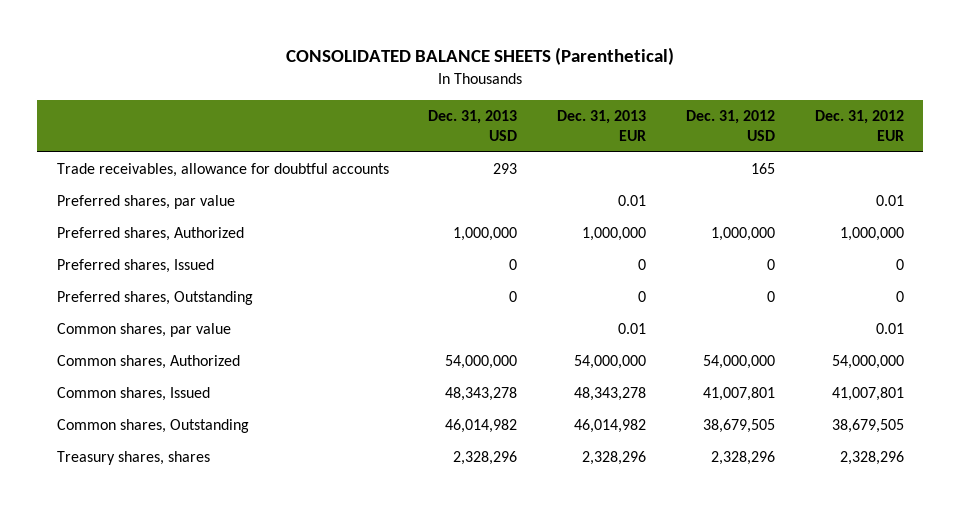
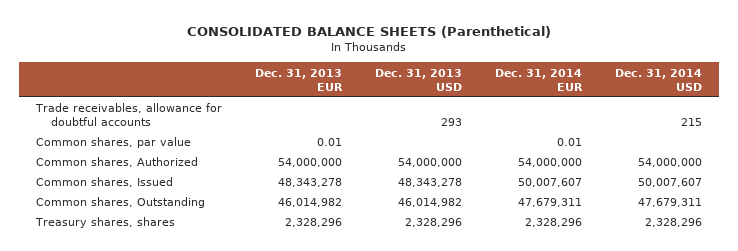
- | Dec. 31, 2013 USD | Dec. 31, 2013 EUR | Dec. 31, 2012 USD | Dec. 31, 2012 EUR
+ | Dec. 31, 2013 EUR | Dec. 31, 2013 USD | Dec. 31, 2014 EUR | Dec. 31, 2014 USD
- Preferred shares, par value | | 0.01 | | 0.01
- Preferred shares, Authorized | 1,000,000 | 1,000,000 | 1,000,000 | 1,000,000
- Preferred shares, Issued | 0 | 0 | 0 | 0
- Preferred shares, Outstanding | 0 | 0 | 0 | 0

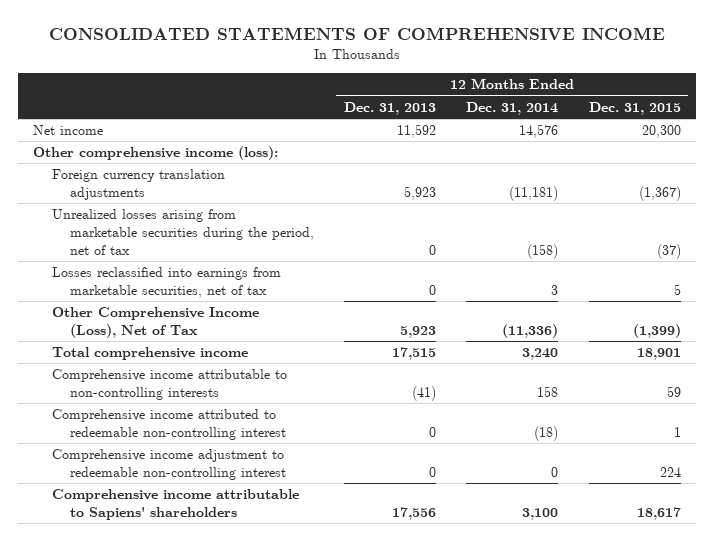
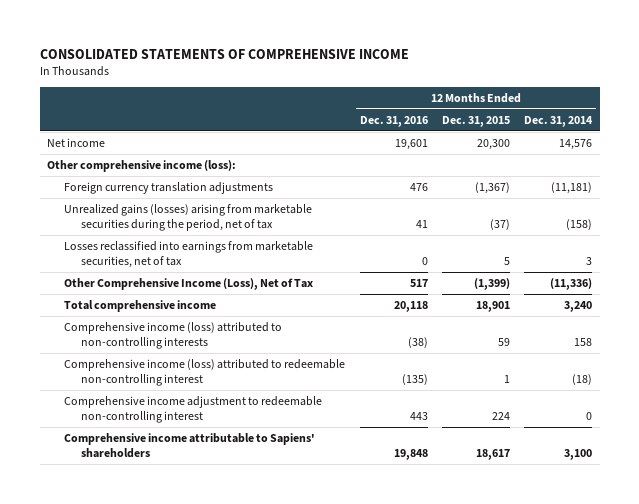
- | 12 Months Ended Dec. 31, 2013 | 12 Months Ended Dec. 31, 2014 | 12 Months Ended Dec. 31, 2015
+ | 12 Months Ended Dec. 31, 2016 | 12 Months Ended Dec. 31, 2015 | 12 Months Ended Dec. 31, 2014
- Unrealized losses arising from marketable securities during the period, net of tax | 0 | (158) | (37)
+ Unrealized gains (losses) arising from marketable securities during the period, net of tax | 41 | (37) | (158)
- Comprehensive income attributable to non-controlling interests | (41) | 158 | 59
- Comprehensive income attributed to redeemable non-controlling interest | 0 | (18) | 1
+ Comprehensive income (loss) attributed to non-controlling interests | (38) | 59 | 158
+ Comprehensive income (loss) attributed to redeemable non-controlling interest | (135) | 1 | (18)

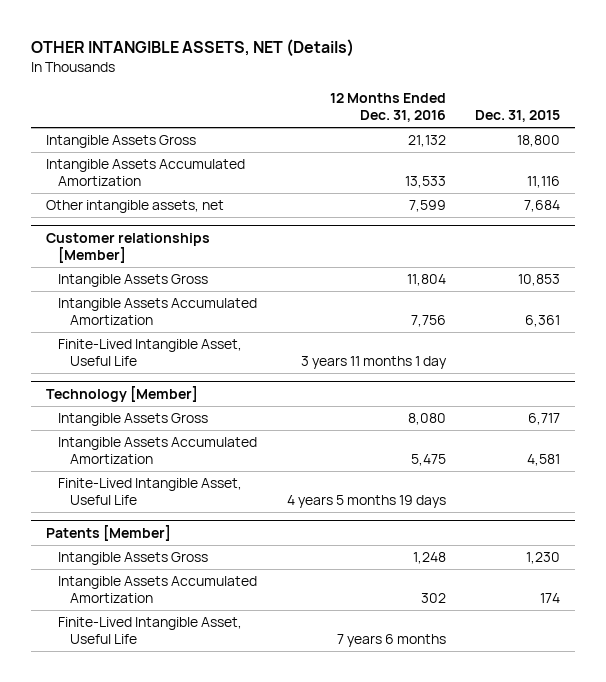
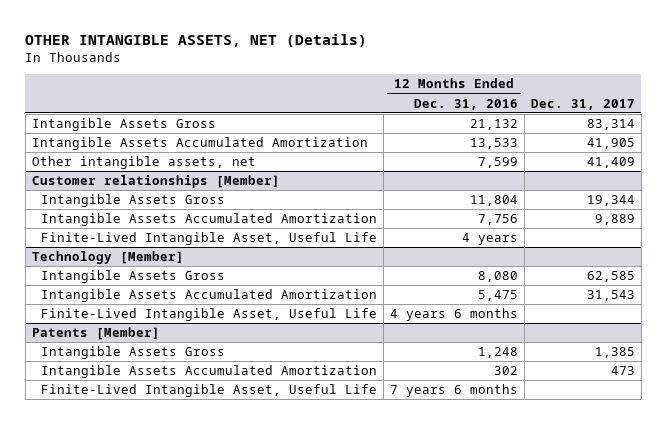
- | 12 Months Ended Dec. 31, 2016 | Dec. 31, 2015
+ | 12 Months Ended Dec. 31, 2016 | Dec. 31, 2017
@ Customer relationships [Member]
- Finite-Lived Intangible Asset, Useful Life | 3 years 11 months 1 day |
+ Finite-Lived Intangible Asset, Useful Life | 4 years |
@ Technology [Member]
- Finite-Lived Intangible Asset, Useful Life | 4 years 5 months 19 days |
+ Finite-Lived Intangible Asset, Useful Life | 4 years 6 months |

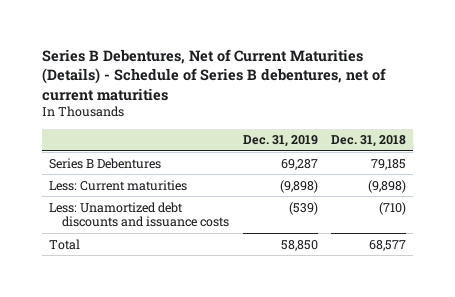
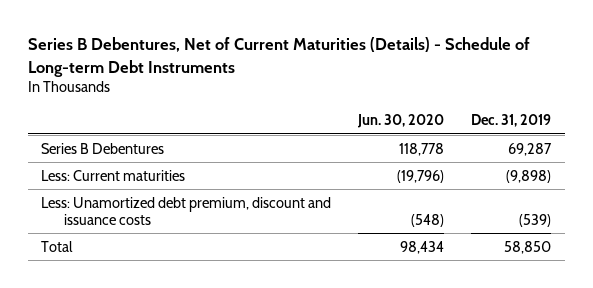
- Series B Debentures, Net of Current Maturities (Details) - Schedule of Series B debentures, net of current maturities
+ Series B Debentures, Net of Current Maturities (Details) - Schedule of Long-term Debt Instruments
- | Dec. 31, 2019 | Dec. 31, 2018
+ | Jun. 30, 2020 | Dec. 31, 2019
- Less: Unamortized debt discounts and issuance costs | (539) | (710)
+ Less: Unamortized debt premium, discount and issuance costs | (548) | (539)

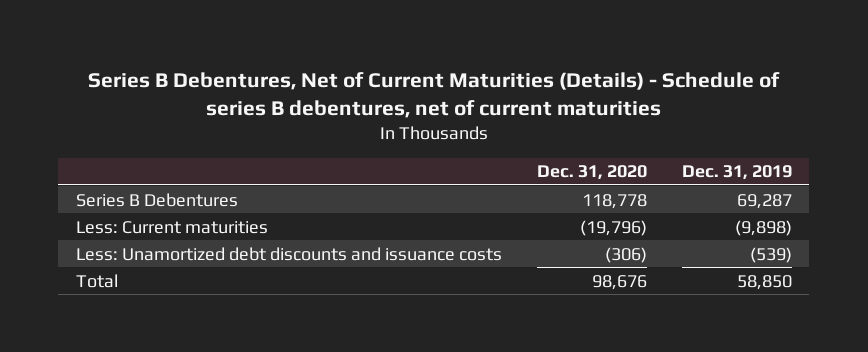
- Series B Debentures, Net of Current Maturities (Details) - Schedule of Long-term Debt Instruments
+ Series B Debentures, Net of Current Maturities (Details) - Schedule of series B debentures, net of current maturities
- | Jun. 30, 2020 | Dec. 31, 2019
+ | Dec. 31, 2020 | Dec. 31, 2019
- Less: Unamortized debt premium, discount and issuance costs | (548) | (539)
+ Less: Unamortized debt discounts and issuance costs | (306) | (539)

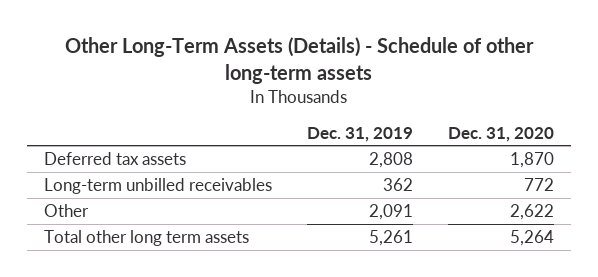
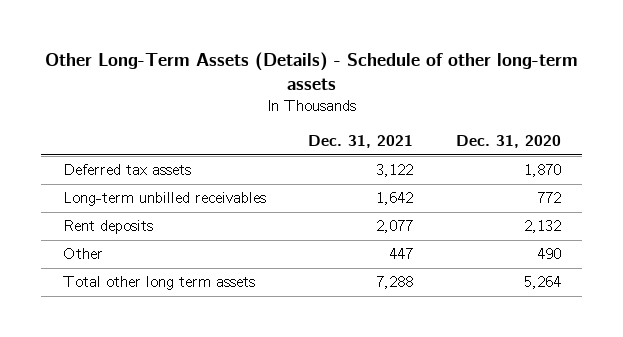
- | Dec. 31, 2019 | Dec. 31, 2020
+ | Dec. 31, 2021 | Dec. 31, 2020
- Other | 2,091 | 2,622
+ Rent deposits | 2,077 | 2,132
+ Other | 447 | 490

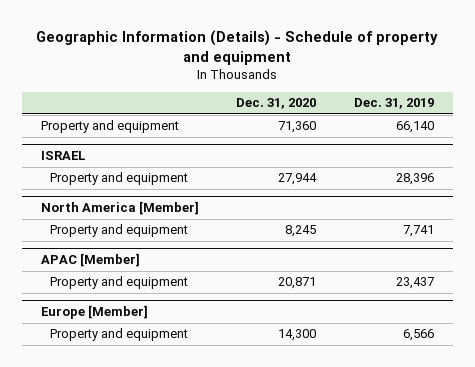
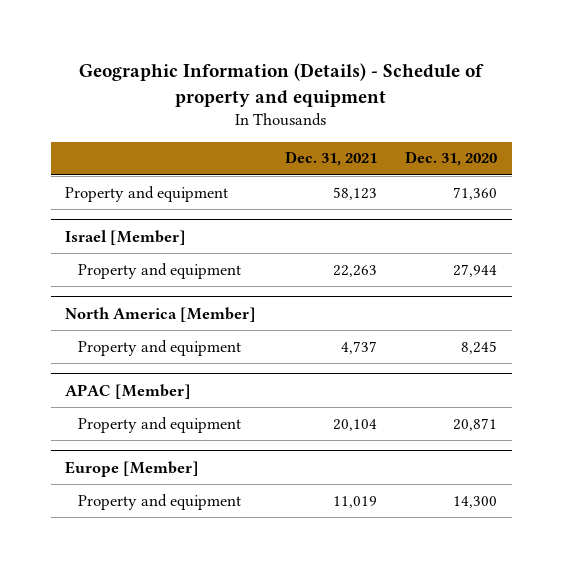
- | Dec. 31, 2020 | Dec. 31, 2019
+ | Dec. 31, 2021 | Dec. 31, 2020
- ISRAEL
+ Israel [Member]

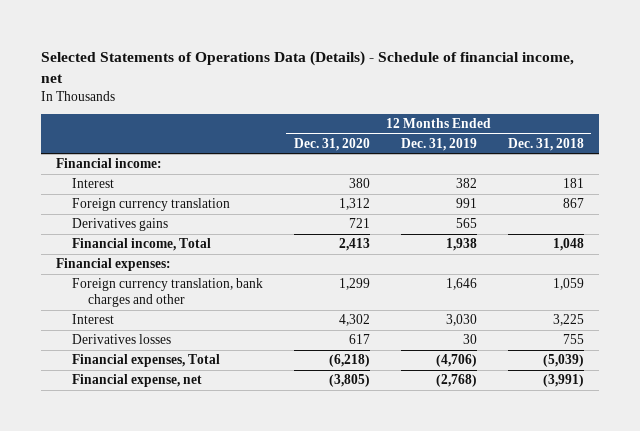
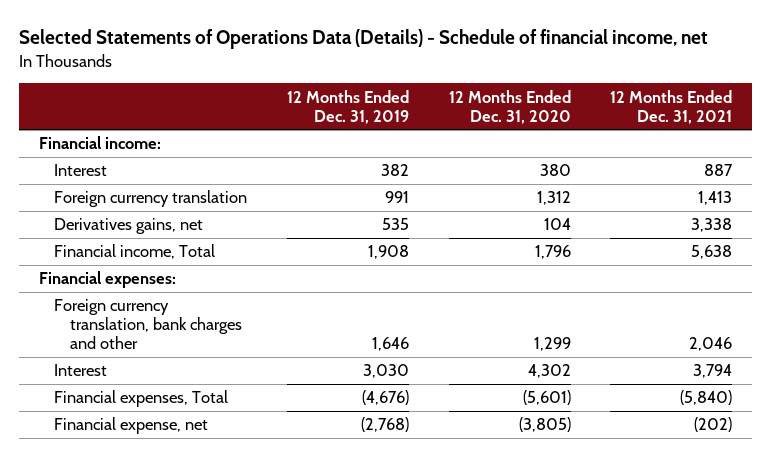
- | 12 Months Ended Dec. 31, 2020 | 12 Months Ended Dec. 31, 2019 | 12 Months Ended Dec. 31, 2018
+ | 12 Months Ended Dec. 31, 2019 | 12 Months Ended Dec. 31, 2020 | 12 Months Ended Dec. 31, 2021
- Derivatives gains | 721 | 565 |
- Financial income, Total | 2,413 | 1,938 | 1,048
+ Derivatives gains, net | 535 | 104 | 3,338
+ Financial income, Total | 1,908 | 1,796 | 5,638
- Derivatives losses | 617 | 30 | 755
- Financial expenses, Total | (6,218) | (4,706) | (5,039)
+ Financial expenses, Total | (4,676) | (5,601) | (5,840)

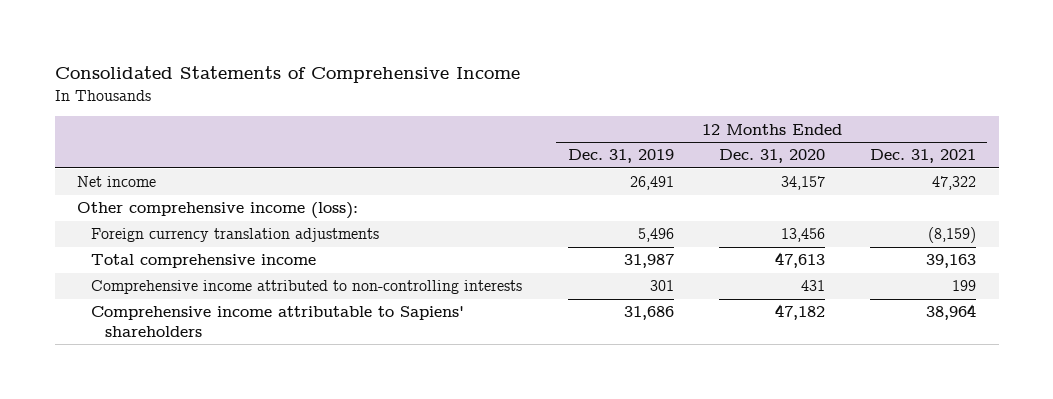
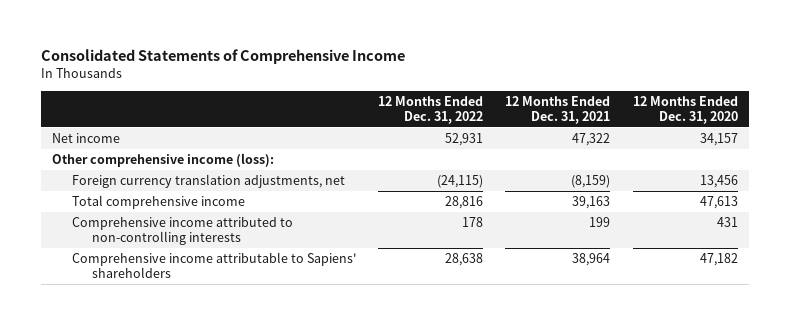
- | 12 Months Ended Dec. 31, 2019 | 12 Months Ended Dec. 31, 2020 | 12 Months Ended Dec. 31, 2021
+ | 12 Months Ended Dec. 31, 2022 | 12 Months Ended Dec. 31, 2021 | 12 Months Ended Dec. 31, 2020
- Foreign currency translation adjustments | 5,496 | 13,456 | (8,159)
+ Foreign currency translation adjustments, net | (24,115) | (8,159) | 13,456

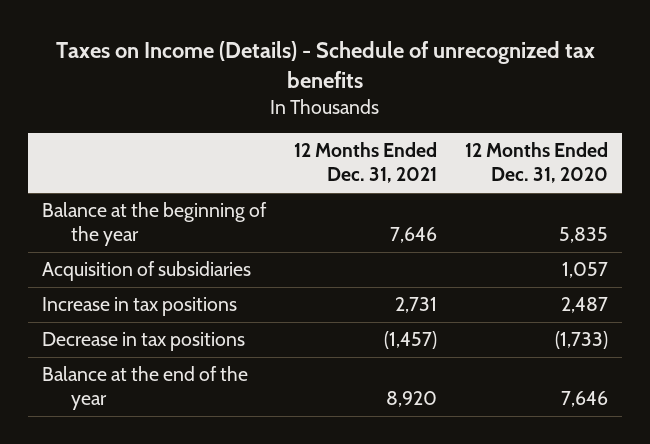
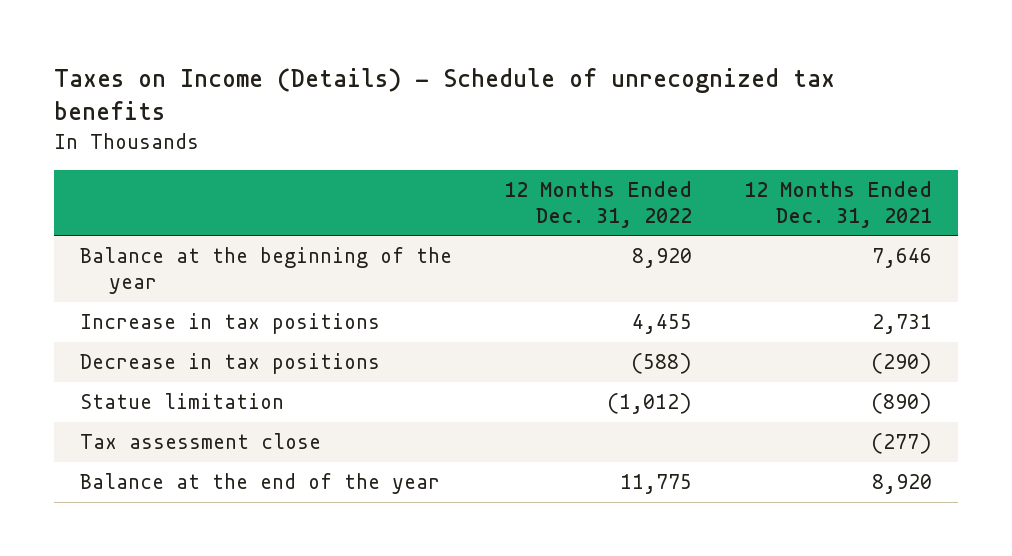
- | 12 Months Ended Dec. 31, 2021 | 12 Months Ended Dec. 31, 2020
+ | 12 Months Ended Dec. 31, 2022 | 12 Months Ended Dec. 31, 2021
- Acquisition of subsidiaries | | 1,057
- Decrease in tax positions | (1,457) | (1,733)
+ Decrease in tax positions | (588) | (290)
+ Statue limitation | (1,012) | (890)
+ Tax assessment close | | (277)

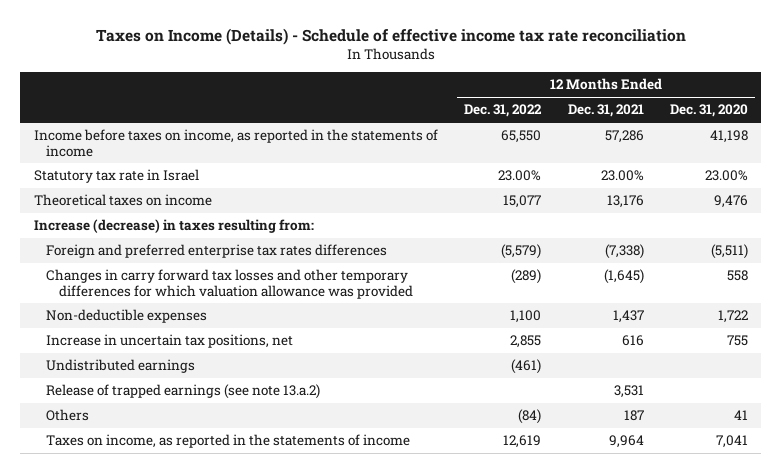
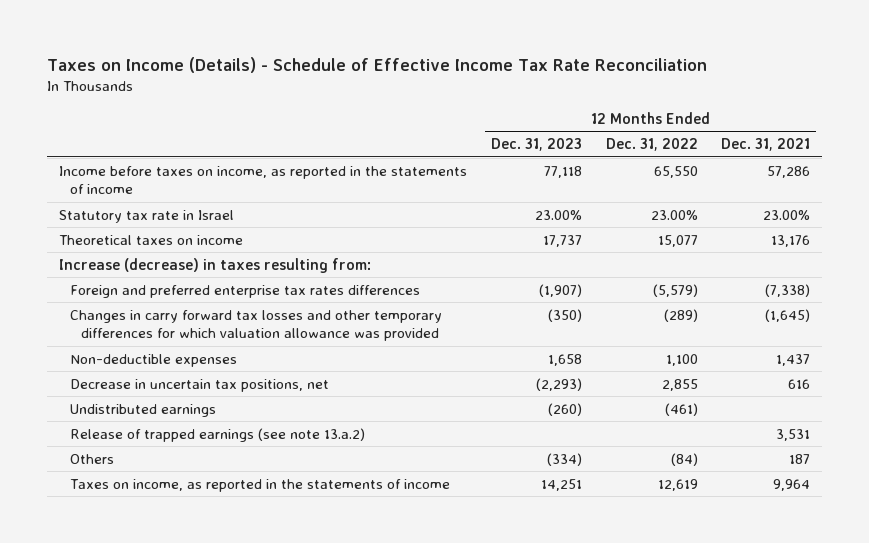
- Taxes on Income (Details) - Schedule of effective income tax rate reconciliation
+ Taxes on Income (Details) - Schedule of Effective Income Tax Rate Reconciliation
- | 12 Months Ended Dec. 31, 2022 | 12 Months Ended Dec. 31, 2021 | 12 Months Ended Dec. 31, 2020
+ | 12 Months Ended Dec. 31, 2023 | 12 Months Ended Dec. 31, 2022 | 12 Months Ended Dec. 31, 2021
- Increase in uncertain tax positions, net | 2,855 | 616 | 755
+ Decrease in uncertain tax positions, net | (2,293) | 2,855 | 616

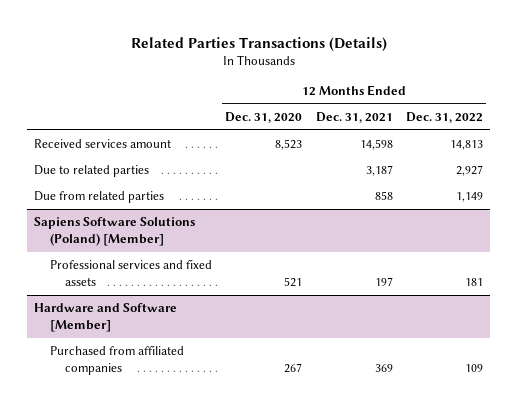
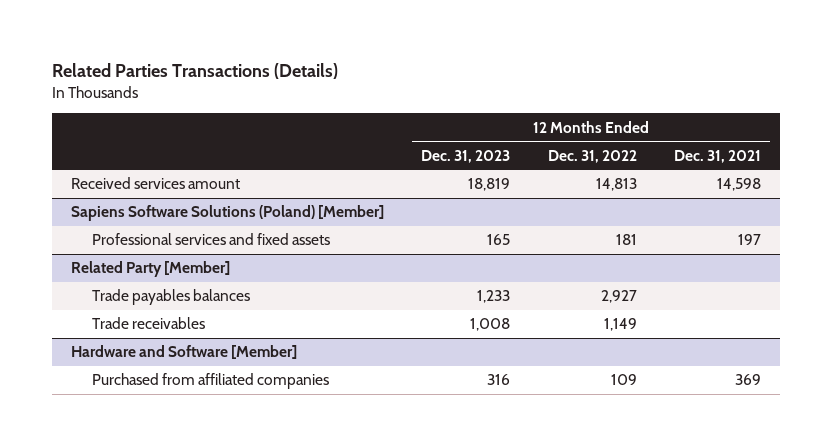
- | 12 Months Ended Dec. 31, 2020 | 12 Months Ended Dec. 31, 2021 | 12 Months Ended Dec. 31, 2022
+ | 12 Months Ended Dec. 31, 2023 | 12 Months Ended Dec. 31, 2022 | 12 Months Ended Dec. 31, 2021
- Due to related parties | | 3,187 | 2,927
- Due from related parties | | 858 | 1,149
+ Related Party [Member]
+ Trade payables balances | 1,233 | 2,927 |
+ Trade receivables | 1,008 | 1,149 |

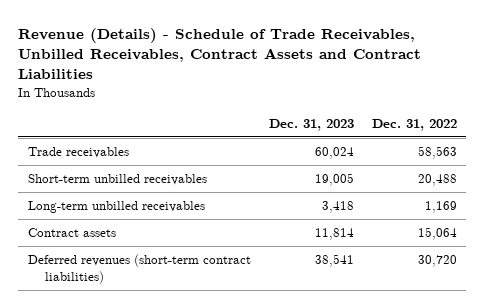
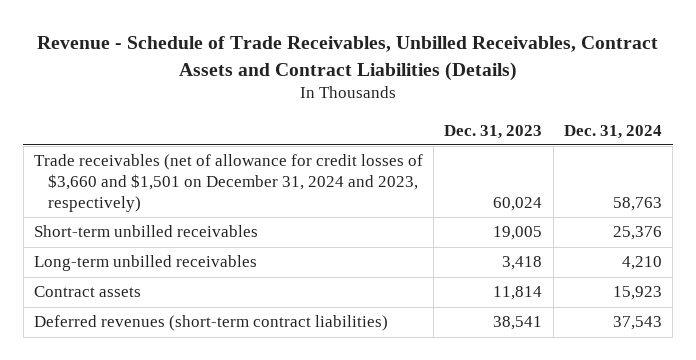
- Revenue (Details) - Schedule of Trade Receivables, Unbilled Receivables, Contract Assets and Contract Liabilities
+ Revenue - Schedule of Trade Receivables, Unbilled Receivables, Contract Assets and Contract Liabilities (Details)
- | Dec. 31, 2023 | Dec. 31, 2022
+ | Dec. 31, 2023 | Dec. 31, 2024
- Trade receivables | 60,024 | 58,563
+ Trade receivables (net of allowance for credit losses of $3,660 and $1,501 on December 31, 2024 and 2023, respectively) | 60,024 | 58,763

